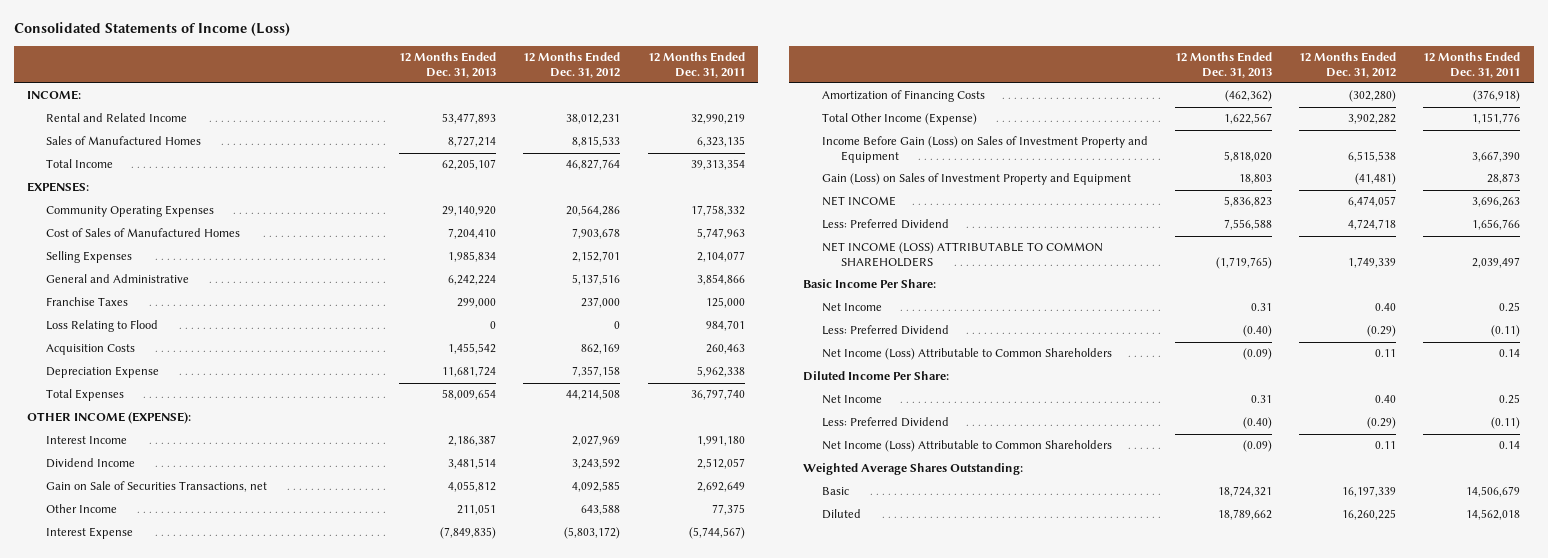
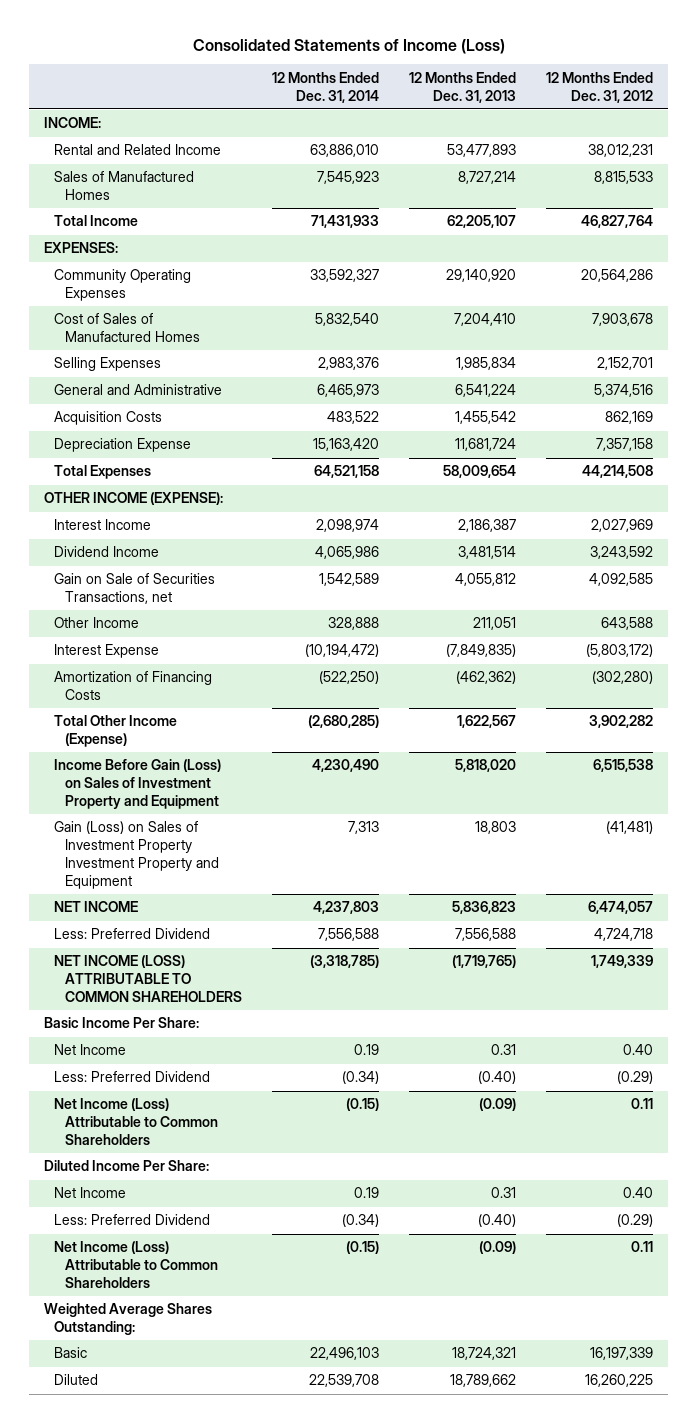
- | 12 Months Ended Dec. 31, 2013 | 12 Months Ended Dec. 31, 2012 | 12 Months Ended Dec. 31, 2011
+ | 12 Months Ended Dec. 31, 2014 | 12 Months Ended Dec. 31, 2013 | 12 Months Ended Dec. 31, 2012
- General and Administrative | 6,242,224 | 5,137,516 | 3,854,866
- Franchise Taxes | 299,000 | 237,000 | 125,000
- Loss Relating to Flood | 0 | 0 | 984,701
+ General and Administrative | 6,465,973 | 6,541,224 | 5,374,516
- Gain (Loss) on Sales of Investment Property and Equipment | 18,803 | (41,481) | 28,873
+ Gain (Loss) on Sales of Investment Property Investment Property and Equipment | 7,313 | 18,803 | (41,481)

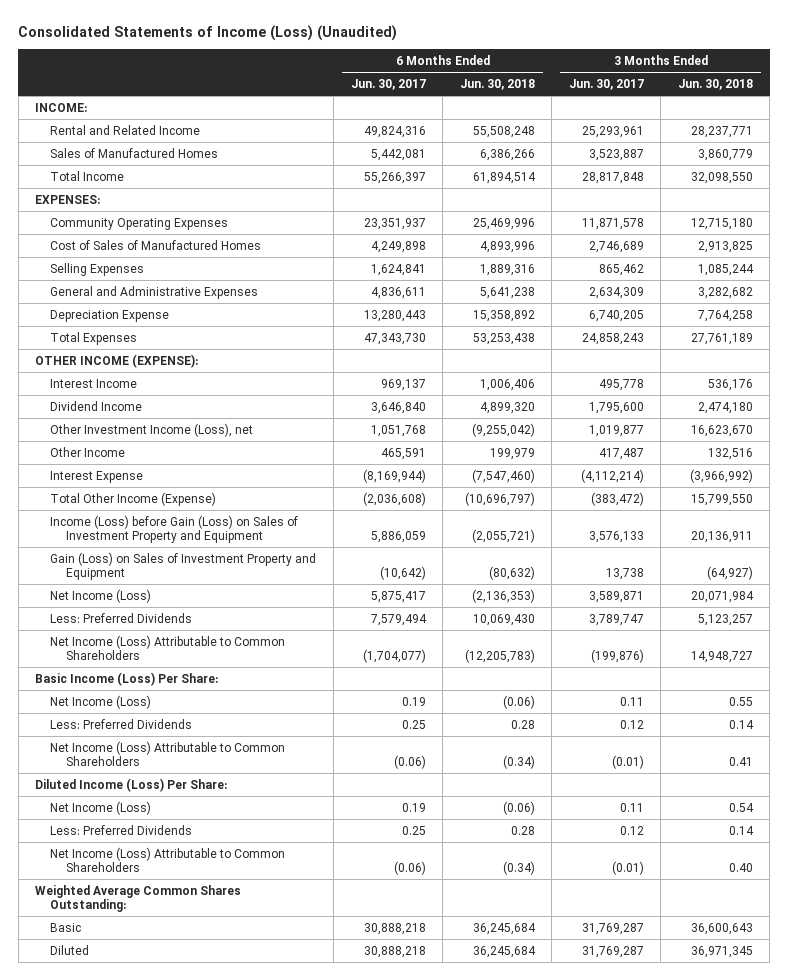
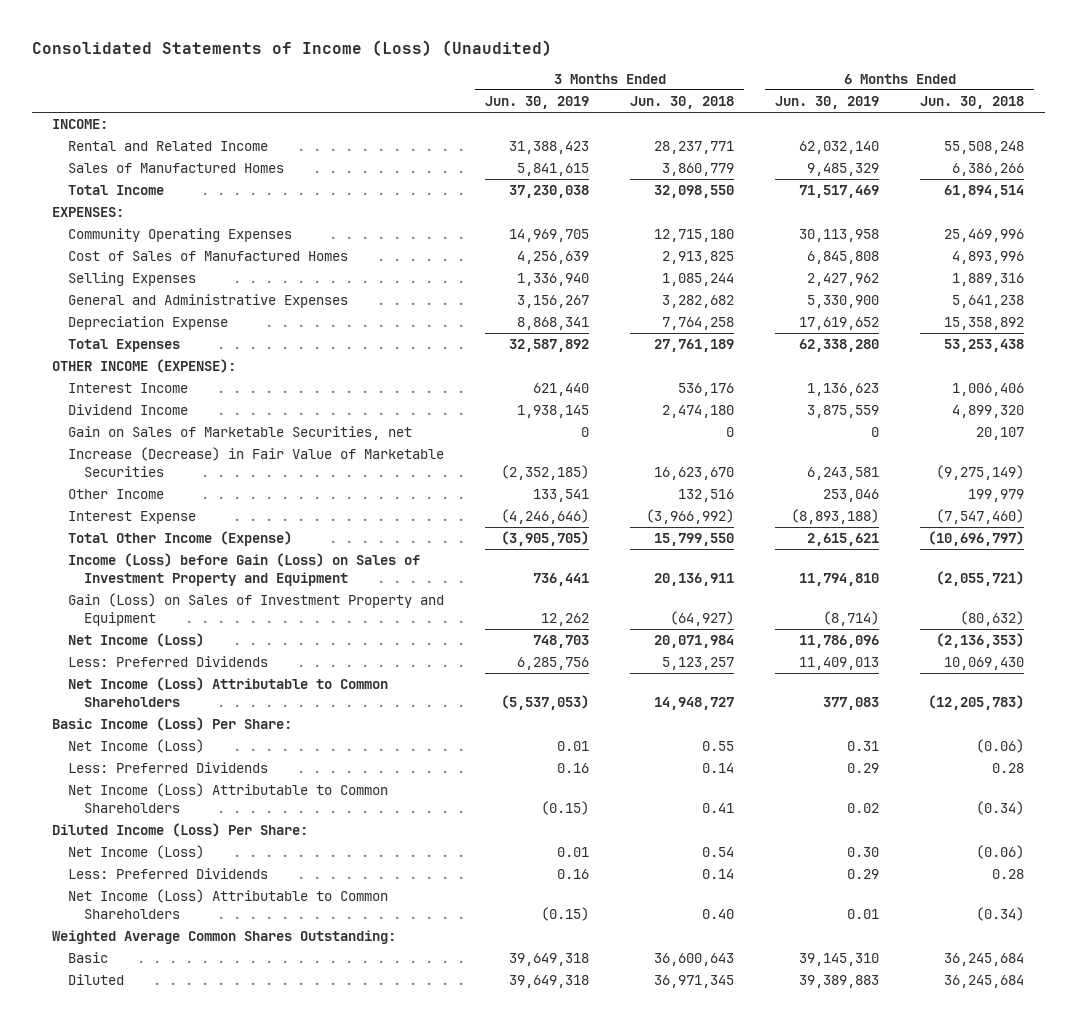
- | 6 Months Ended Jun. 30, 2017 | 6 Months Ended Jun. 30, 2018 | 3 Months Ended Jun. 30, 2017 | 3 Months Ended Jun. 30, 2018
+ | 3 Months Ended Jun. 30, 2019 | 3 Months Ended Jun. 30, 2018 | 6 Months Ended Jun. 30, 2019 | 6 Months Ended Jun. 30, 2018
- Other Investment Income (Loss), net | 1,051,768 | (9,255,042) | 1,019,877 | 16,623,670
+ Gain on Sales of Marketable Securities, net | 0 | 0 | 0 | 20,107
+ Increase (Decrease) in Fair Value of Marketable Securities | (2,352,185) | 16,623,670 | 6,243,581 | (9,275,149)

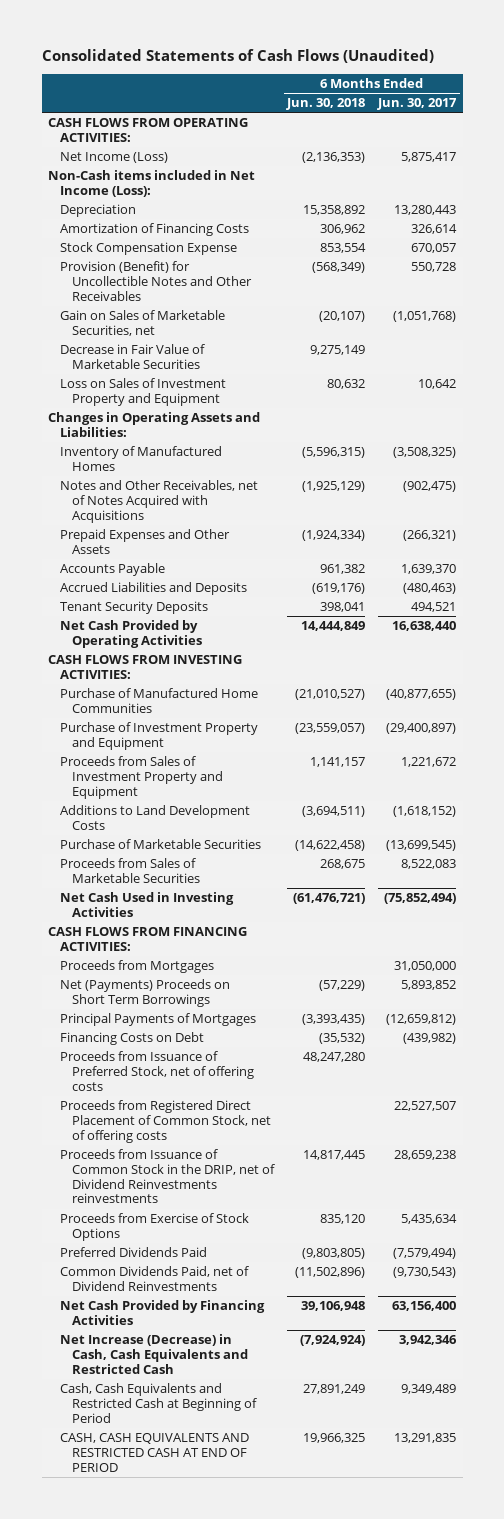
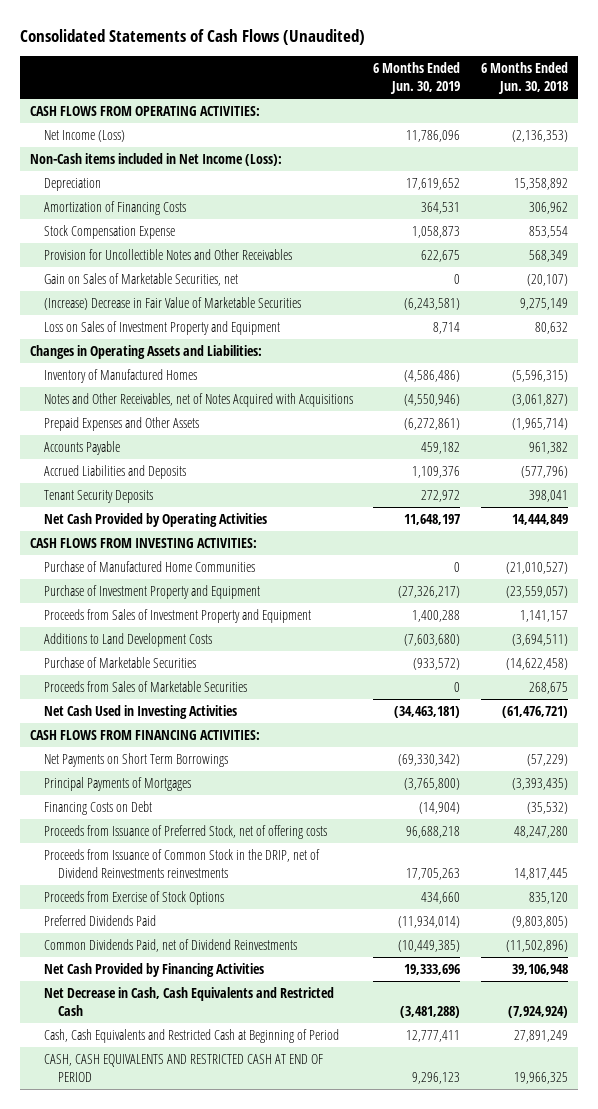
- | 6 Months Ended Jun. 30, 2018 | 6 Months Ended Jun. 30, 2017
+ | 6 Months Ended Jun. 30, 2019 | 6 Months Ended Jun. 30, 2018
- Provision (Benefit) for Uncollectible Notes and Other Receivables | (568,349) | 550,728
+ Provision for Uncollectible Notes and Other Receivables | 622,675 | 568,349
- Decrease in Fair Value of Marketable Securities | 9,275,149 |
+ (Increase) Decrease in Fair Value of Marketable Securities | (6,243,581) | 9,275,149
- Notes and Other Receivables, net of Notes Acquired with Acquisitions | (1,925,129) | (902,475)
- Prepaid Expenses and Other Assets | (1,924,334) | (266,321)
+ Notes and Other Receivables, net of Notes Acquired with Acquisitions | (4,550,946) | (3,061,827)
+ Prepaid Expenses and Other Assets | (6,272,861) | (1,965,714)
- Accrued Liabilities and Deposits | (619,176) | (480,463)
+ Accrued Liabilities and Deposits | 1,109,376 | (577,796)
- Proceeds from Mortgages | | 31,050,000
- Net (Payments) Proceeds on Short Term Borrowings | (57,229) | 5,893,852
+ Net Payments on Short Term Borrowings | (69,330,342) | (57,229)
- Proceeds from Registered Direct Placement of Common Stock, net of offering costs | | 22,527,507
- Net Increase (Decrease) in Cash, Cash Equivalents and Restricted Cash | (7,924,924) | 3,942,346
+ Net Decrease in Cash, Cash Equivalents and Restricted Cash | (3,481,288) | (7,924,924)

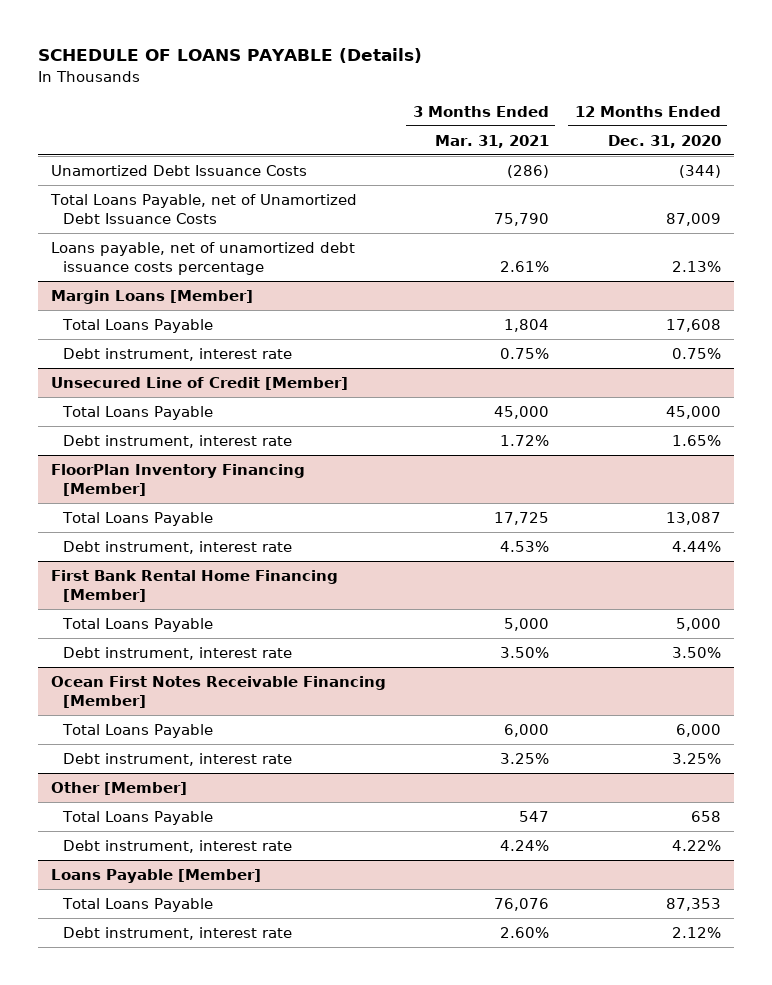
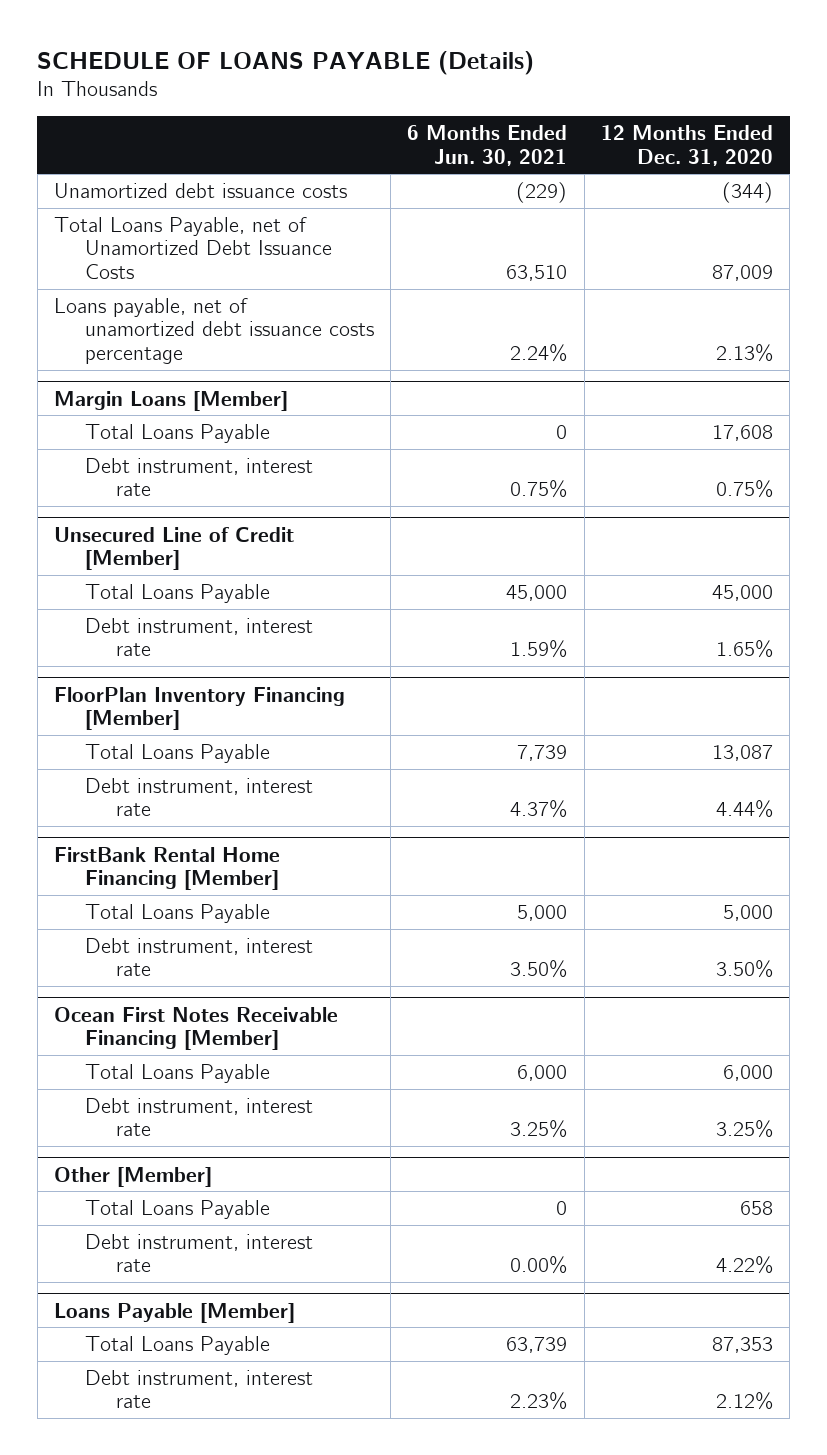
- | 3 Months Ended Mar. 31, 2021 | 12 Months Ended Dec. 31, 2020
+ | 6 Months Ended Jun. 30, 2021 | 12 Months Ended Dec. 31, 2020
- Unamortized Debt Issuance Costs | (286) | (344)
+ Unamortized debt issuance costs | (229) | (344)
- First Bank Rental Home Financing [Member]
+ FirstBank Rental Home Financing [Member]

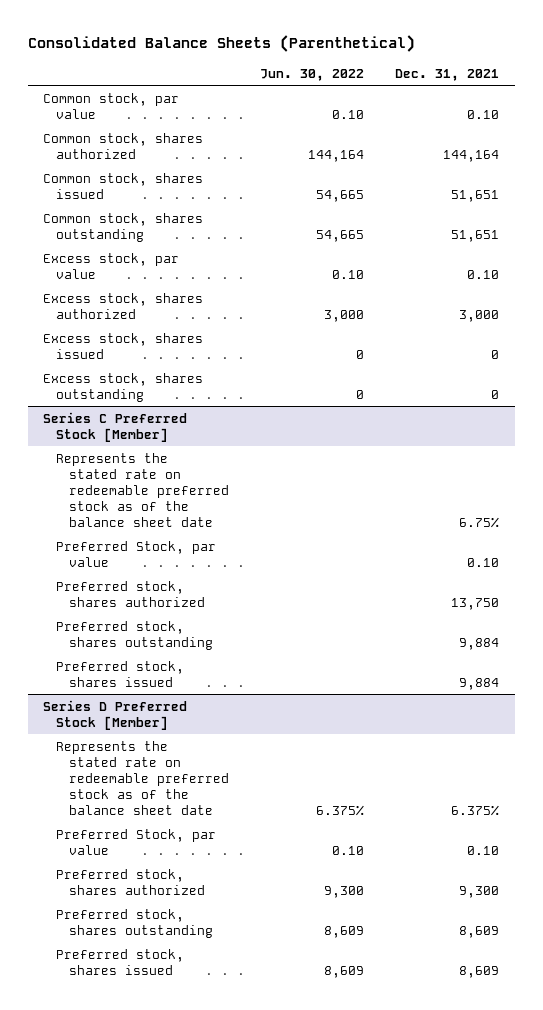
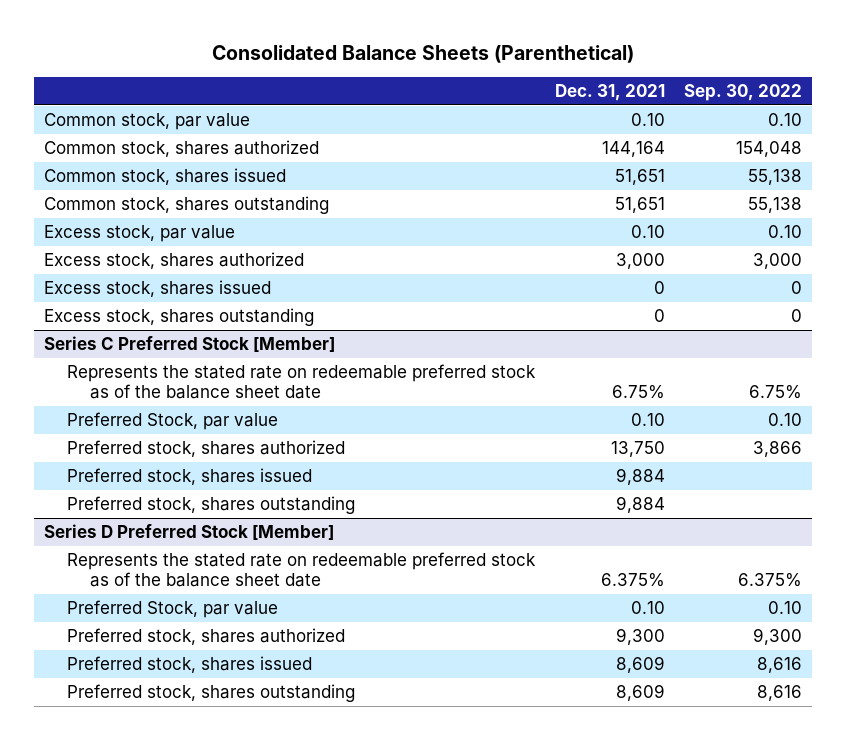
- | Jun. 30, 2022 | Dec. 31, 2021
+ | Dec. 31, 2021 | Sep. 30, 2022
@ Series C Preferred Stock [Member]
moved down: Preferred stock, shares outstanding | 9,884 |
@ Series D Preferred Stock [Member]
moved down: Preferred stock, shares outstanding | 8,609 | 8,616

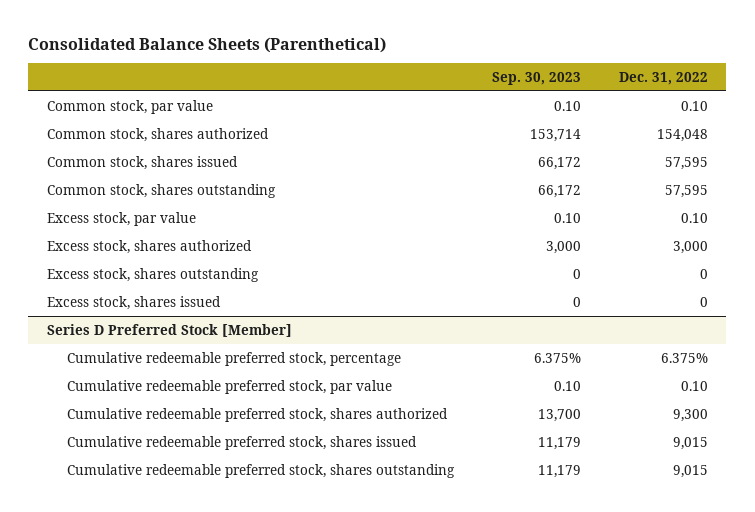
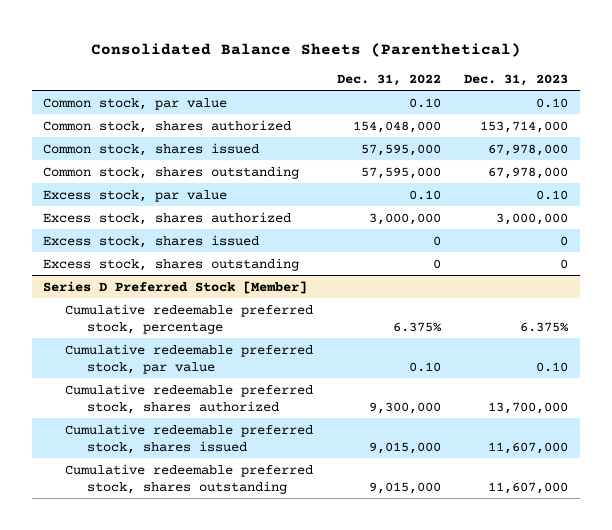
- | Sep. 30, 2023 | Dec. 31, 2022
+ | Dec. 31, 2022 | Dec. 31, 2023
- Common stock, shares authorized | 153,714 | 154,048
- Common stock, shares issued | 66,172 | 57,595
- Common stock, shares outstanding | 66,172 | 57,595
+ Common stock, shares authorized | 154,048,000 | 153,714,000
+ Common stock, shares issued | 57,595,000 | 67,978,000
+ Common stock, shares outstanding | 57,595,000 | 67,978,000
- Excess stock, shares authorized | 3,000 | 3,000
+ Excess stock, shares authorized | 3,000,000 | 3,000,000
moved down: Excess stock, shares outstanding | 0 | 0
@ Series D Preferred Stock [Member]
- Cumulative redeemable preferred stock, shares authorized | 13,700 | 9,300
- Cumulative redeemable preferred stock, shares issued | 11,179 | 9,015
- Cumulative redeemable preferred stock, shares outstanding | 11,179 | 9,015
+ Cumulative redeemable preferred stock, shares authorized | 9,300,000 | 13,700,000
+ Cumulative redeemable preferred stock, shares issued | 9,015,000 | 11,607,000
+ Cumulative redeemable preferred stock, shares outstanding | 9,015,000 | 11,607,000

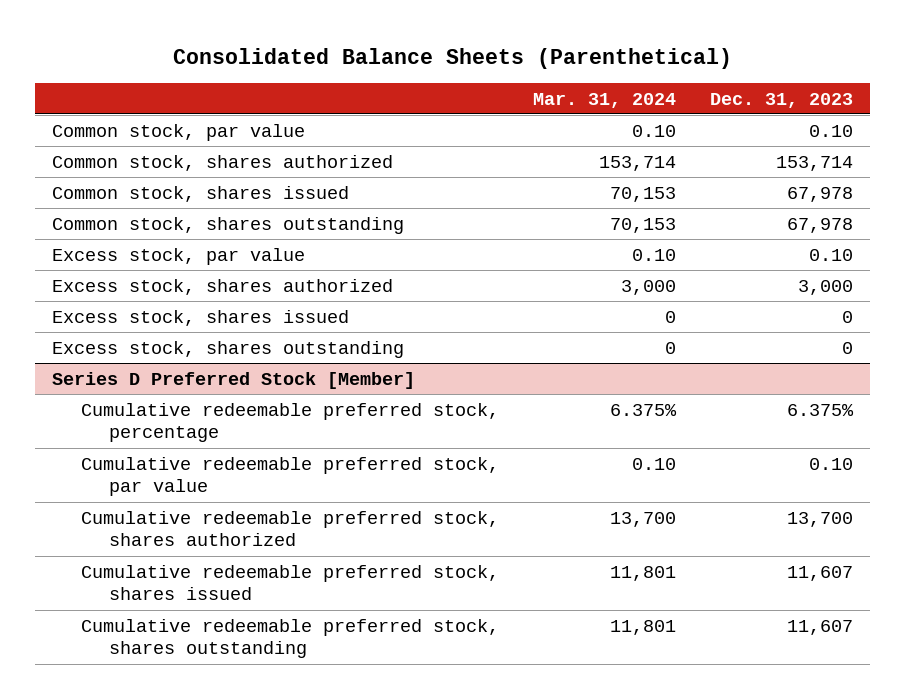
- | Dec. 31, 2022 | Dec. 31, 2023
+ | Mar. 31, 2024 | Dec. 31, 2023
- Common stock, shares authorized | 154,048,000 | 153,714,000
- Common stock, shares issued | 57,595,000 | 67,978,000
- Common stock, shares outstanding | 57,595,000 | 67,978,000
+ Common stock, shares authorized | 153,714 | 153,714
+ Common stock, shares issued | 70,153 | 67,978
+ Common stock, shares outstanding | 70,153 | 67,978
- Excess stock, shares authorized | 3,000,000 | 3,000,000
+ Excess stock, shares authorized | 3,000 | 3,000
@ Series D Preferred Stock [Member]
- Cumulative redeemable preferred stock, shares authorized | 9,300,000 | 13,700,000
- Cumulative redeemable preferred stock, shares issued | 9,015,000 | 11,607,000
- Cumulative redeemable preferred stock, shares outstanding | 9,015,000 | 11,607,000
+ Cumulative redeemable preferred stock, shares authorized | 13,700 | 13,700
+ Cumulative redeemable preferred stock, shares issued | 11,801 | 11,607
+ Cumulative redeemable preferred stock, shares outstanding | 11,801 | 11,607

